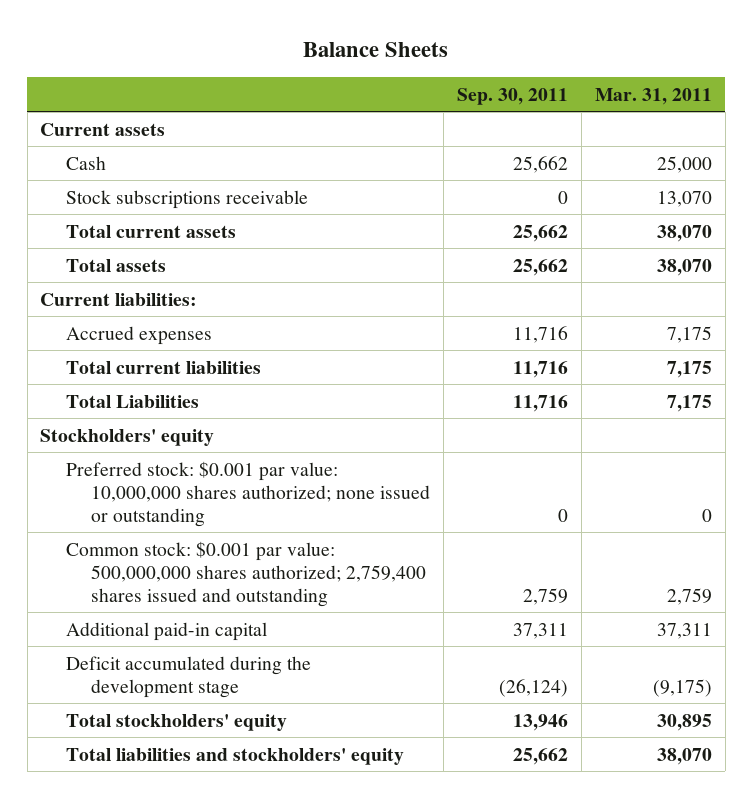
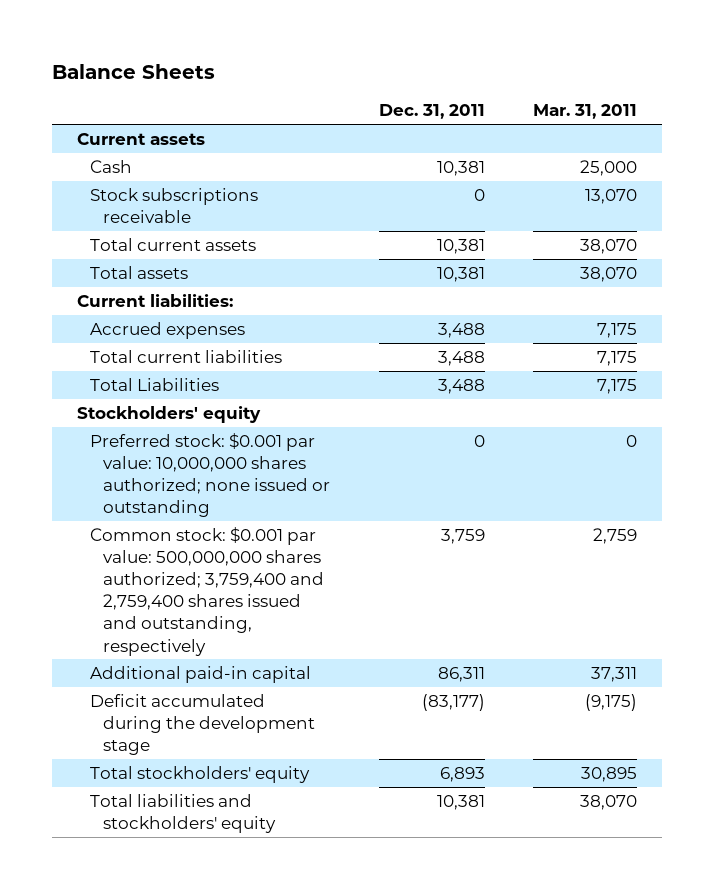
- | Sep. 30, 2011 | Mar. 31, 2011
+ | Dec. 31, 2011 | Mar. 31, 2011
- Common stock: $0.001 par value: 500,000,000 shares authorized; 2,759,400 shares issued and outstanding | 2,759 | 2,759
+ Common stock: $0.001 par value: 500,000,000 shares authorized; 3,759,400 and 2,759,400 shares issued and outstanding, respectively | 3,759 | 2,759

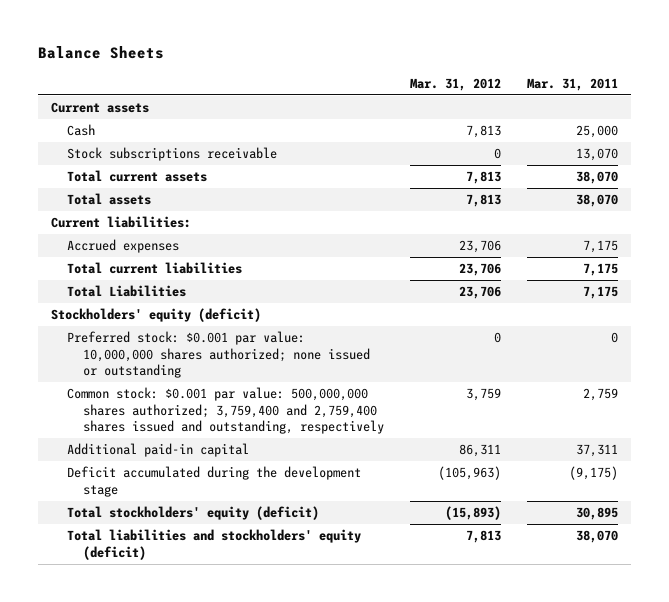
- | Dec. 31, 2011 | Mar. 31, 2011
+ | Mar. 31, 2012 | Mar. 31, 2011
- Stockholders' equity
+ Stockholders' equity (deficit)
- Total stockholders' equity | 6,893 | 30,895
- Total liabilities and stockholders' equity | 10,381 | 38,070
+ Total stockholders' equity (deficit) | (15,893) | 30,895
+ Total liabilities and stockholders' equity (deficit) | 7,813 | 38,070

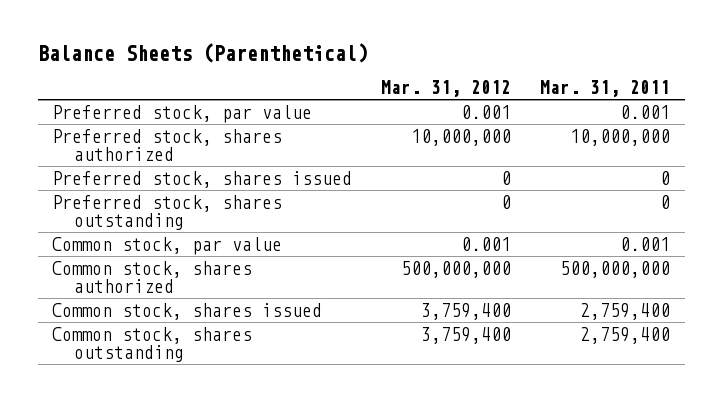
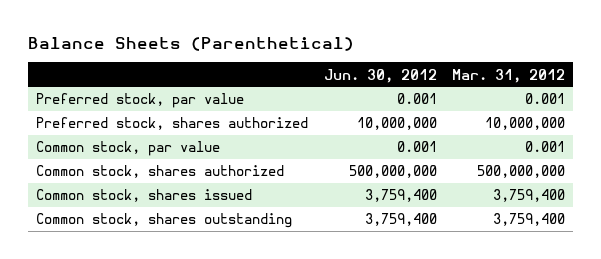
- | Mar. 31, 2012 | Mar. 31, 2011
+ | Jun. 30, 2012 | Mar. 31, 2012
- Preferred stock, shares issued | 0 | 0
- Preferred stock, shares outstanding | 0 | 0

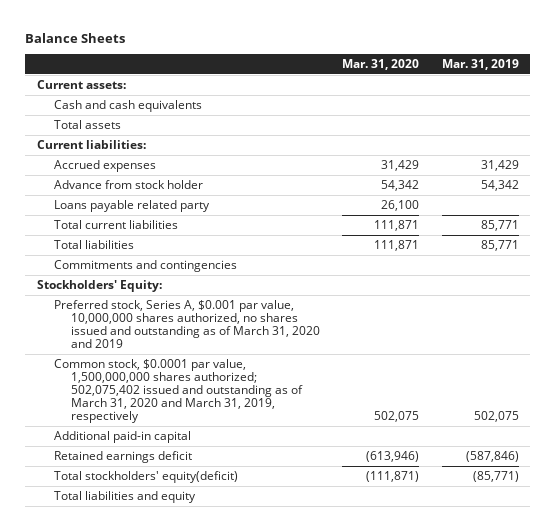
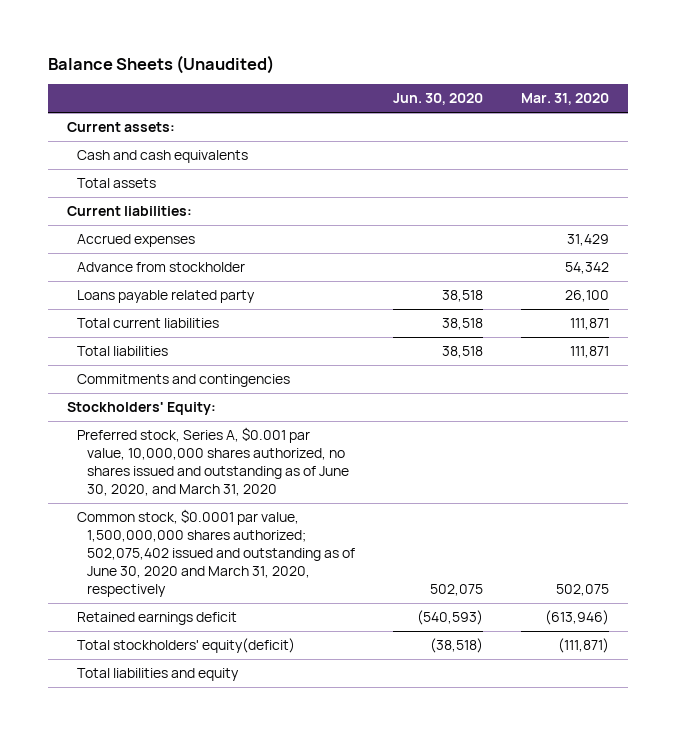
- Balance Sheets
+ Balance Sheets (Unaudited)
- | Mar. 31, 2020 | Mar. 31, 2019
+ | Jun. 30, 2020 | Mar. 31, 2020
- Advance from stock holder | 54,342 | 54,342
+ Advance from stockholder | | 54,342
- Preferred stock, Series A, $0.001 par value, 10,000,000 shares authorized, no shares issued and outstanding as of March 31, 2020 and 2019
- Common stock, $0.0001 par value, 1,500,000,000 shares authorized; 502,075,402 issued and outstanding as of March 31, 2020 and March 31, 2019, respectively | 502,075 | 502,075
- Additional paid-in capital
+ Preferred stock, Series A, $0.001 par value, 10,000,000 shares authorized, no shares issued and outstanding as of June 30, 2020, and March 31, 2020
+ Common stock, $0.0001 par value, 1,500,000,000 shares authorized; 502,075,402 issued and outstanding as of June 30, 2020 and March 31, 2020, respectively | 502,075 | 502,075

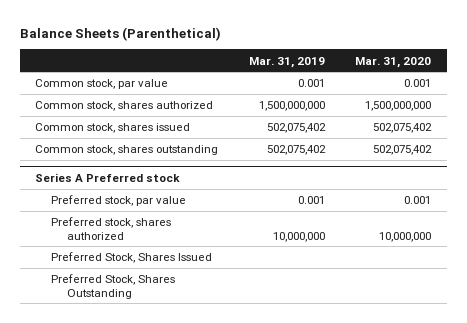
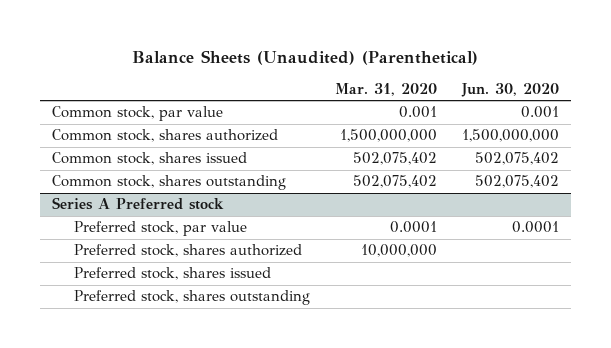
- Balance Sheets (Parenthetical)
+ Balance Sheets (Unaudited) (Parenthetical)
- | Mar. 31, 2019 | Mar. 31, 2020
+ | Mar. 31, 2020 | Jun. 30, 2020
@ Series A Preferred stock
- Preferred stock, par value | 0.001 | 0.001
+ Preferred stock, par value | 0.0001 | 0.0001
- Preferred Stock, Shares Issued
- Preferred Stock, Shares Outstanding
+ Preferred stock, shares issued
+ Preferred stock, shares outstanding

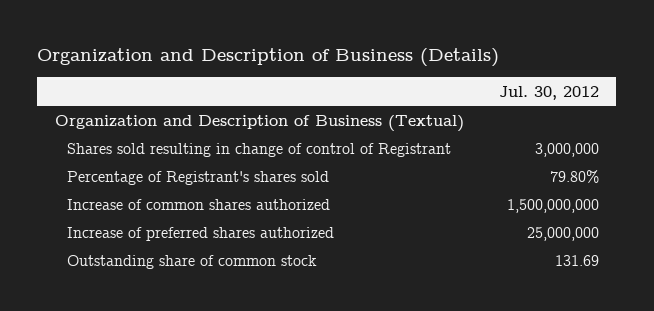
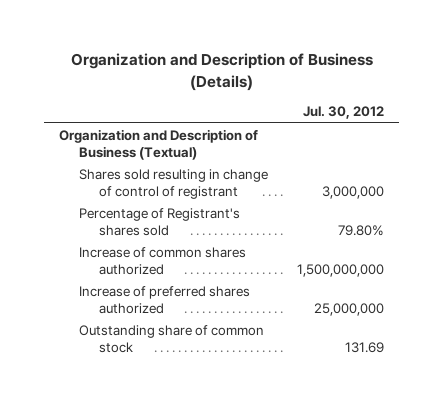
- Shares sold resulting in change of control of Registrant | 3,000,000
+ Shares sold resulting in change of control of registrant | 3,000,000

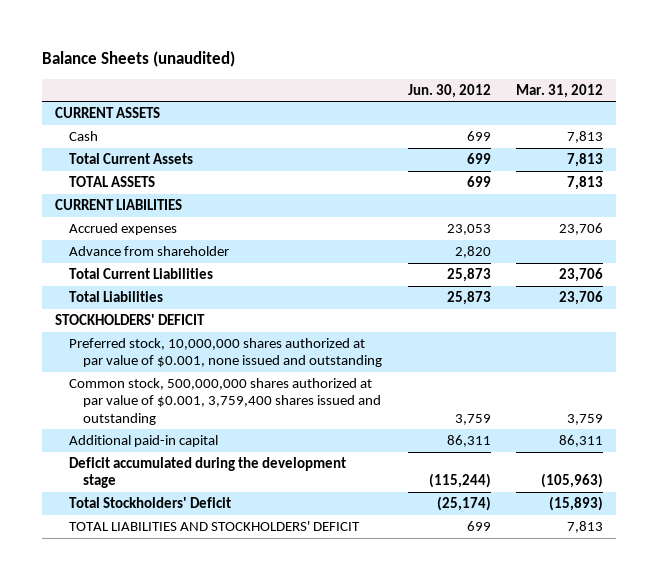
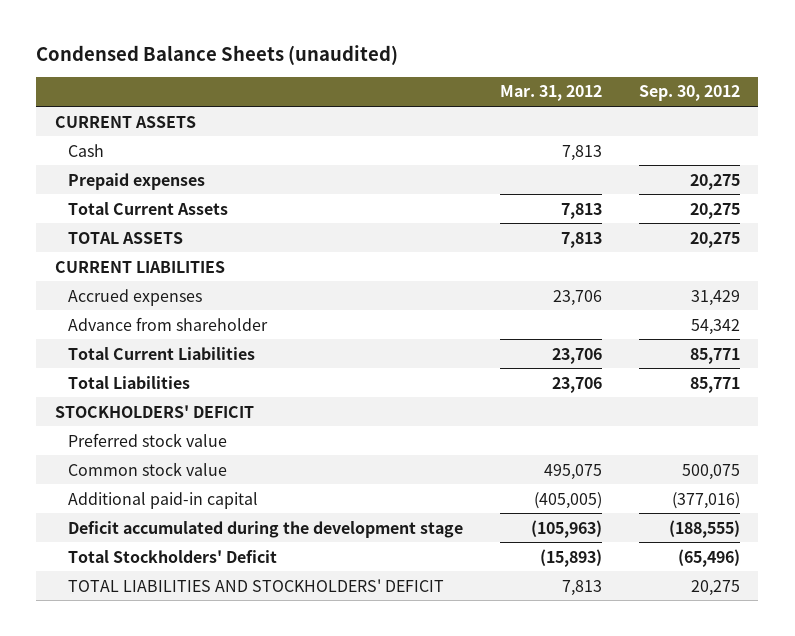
- Balance Sheets (unaudited)
+ Condensed Balance Sheets (unaudited)
- | Jun. 30, 2012 | Mar. 31, 2012
+ | Mar. 31, 2012 | Sep. 30, 2012
+ Prepaid expenses | | 20,275
- Preferred stock, 10,000,000 shares authorized at par value of $0.001, none issued and outstanding
- Common stock, 500,000,000 shares authorized at par value of $0.001, 3,759,400 shares issued and outstanding | 3,759 | 3,759
- Additional paid-in capital | 86,311 | 86,311
+ Preferred stock value
+ Common stock value | 495,075 | 500,075
+ Additional paid-in capital | (405,005) | (377,016)

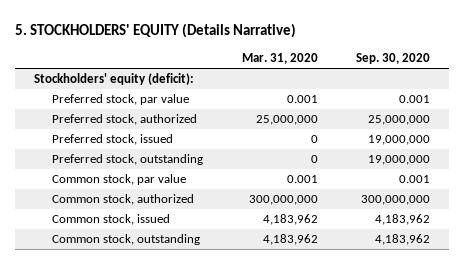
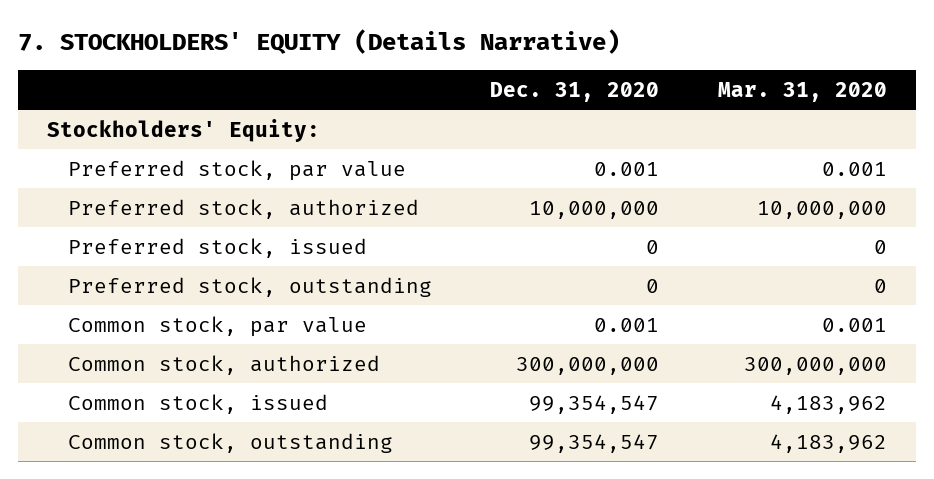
- 5. STOCKHOLDERS' EQUITY (Details Narrative)
+ 7. STOCKHOLDERS' EQUITY (Details Narrative)
- | Mar. 31, 2020 | Sep. 30, 2020
+ | Dec. 31, 2020 | Mar. 31, 2020
- Stockholders' equity (deficit):
+ Stockholders' Equity:
- Preferred stock, authorized | 25,000,000 | 25,000,000
+ Preferred stock, authorized | 10,000,000 | 10,000,000

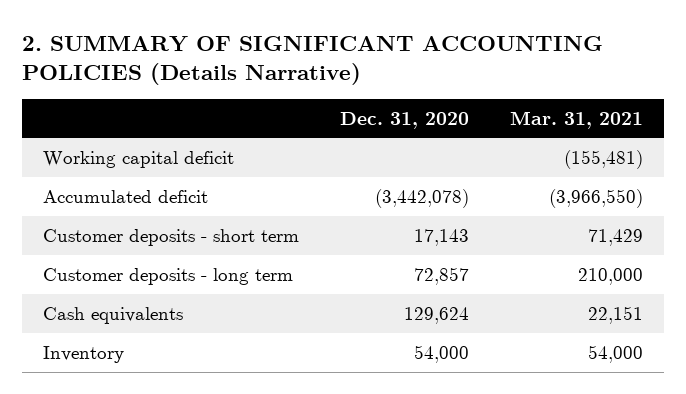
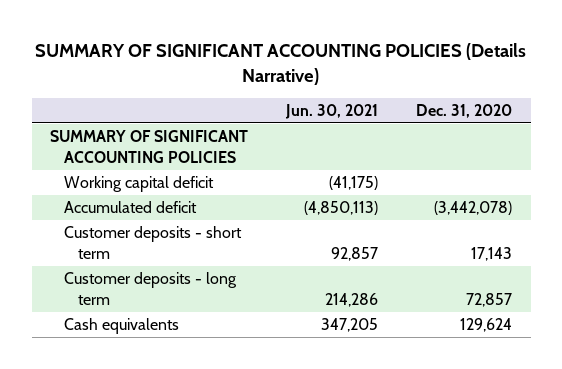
- 2. SUMMARY OF SIGNIFICANT ACCOUNTING POLICIES (Details Narrative)
+ SUMMARY OF SIGNIFICANT ACCOUNTING POLICIES (Details Narrative)
- | Dec. 31, 2020 | Mar. 31, 2021
+ | Jun. 30, 2021 | Dec. 31, 2020
+ SUMMARY OF SIGNIFICANT ACCOUNTING POLICIES
- Inventory | 54,000 | 54,000

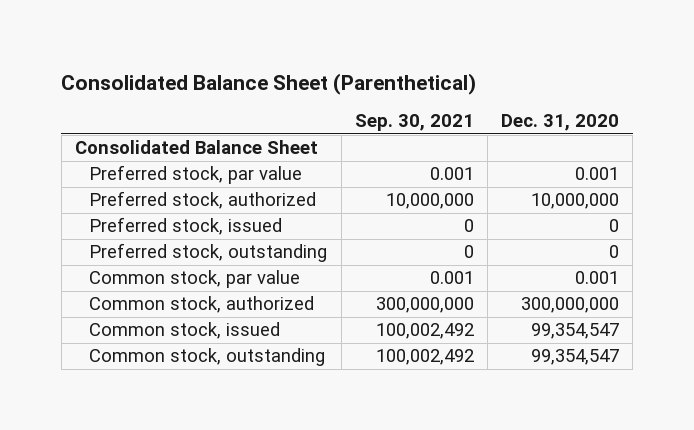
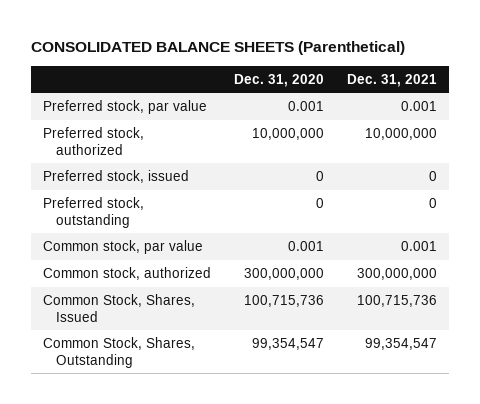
- Consolidated Balance Sheet (Parenthetical)
+ CONSOLIDATED BALANCE SHEETS (Parenthetical)
- | Sep. 30, 2021 | Dec. 31, 2020
+ | Dec. 31, 2020 | Dec. 31, 2021
- Consolidated Balance Sheet
- Common stock, issued | 100,002,492 | 99,354,547
- Common stock, outstanding | 100,002,492 | 99,354,547
+ Common Stock, Shares, Issued | 100,715,736 | 100,715,736
+ Common Stock, Shares, Outstanding | 99,354,547 | 99,354,547

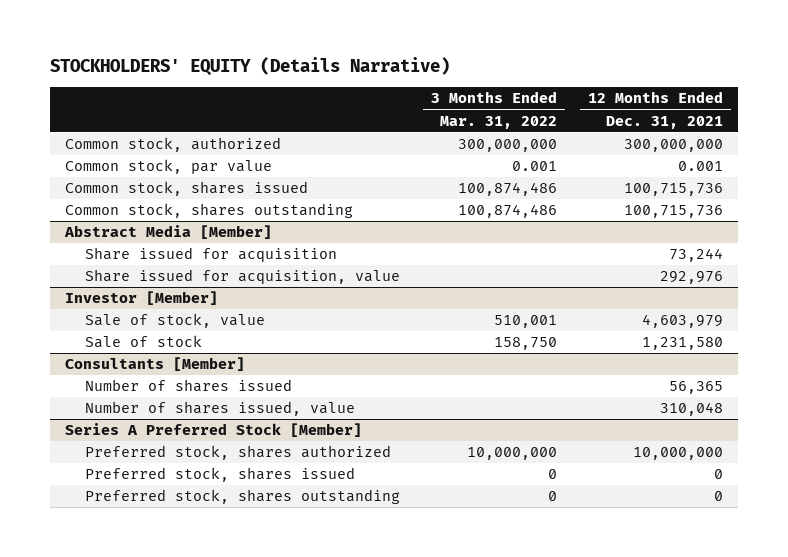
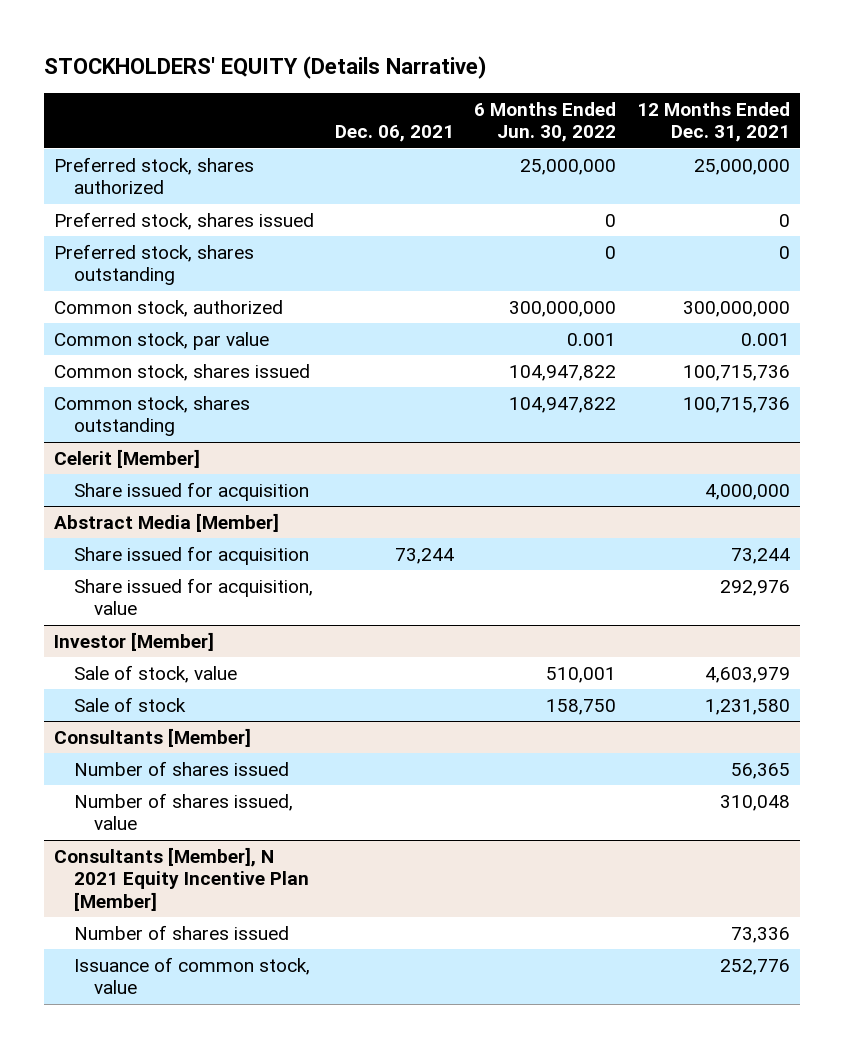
- | 3 Months Ended Mar. 31, 2022 | 12 Months Ended Dec. 31, 2021
+ | Dec. 06, 2021 | 6 Months Ended Jun. 30, 2022 | 12 Months Ended Dec. 31, 2021
+ Preferred stock, shares authorized | | 25,000,000 | 25,000,000
+ Preferred stock, shares issued | | 0 | 0
+ Preferred stock, shares outstanding | | 0 | 0
+ Celerit [Member]
+ Share issued for acquisition | | | 4,000,000
- Series A Preferred Stock [Member]
- Preferred stock, shares authorized | 10,000,000 | 10,000,000
- Preferred stock, shares issued | 0 | 0
- Preferred stock, shares outstanding | 0 | 0
+ Consultants [Member], N 2021 Equity Incentive Plan [Member]
+ Number of shares issued | | | 73,336
+ Issuance of common stock, value | | | 252,776

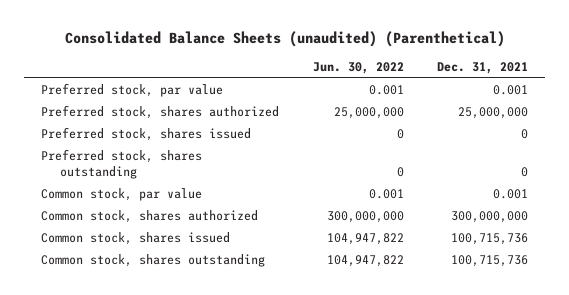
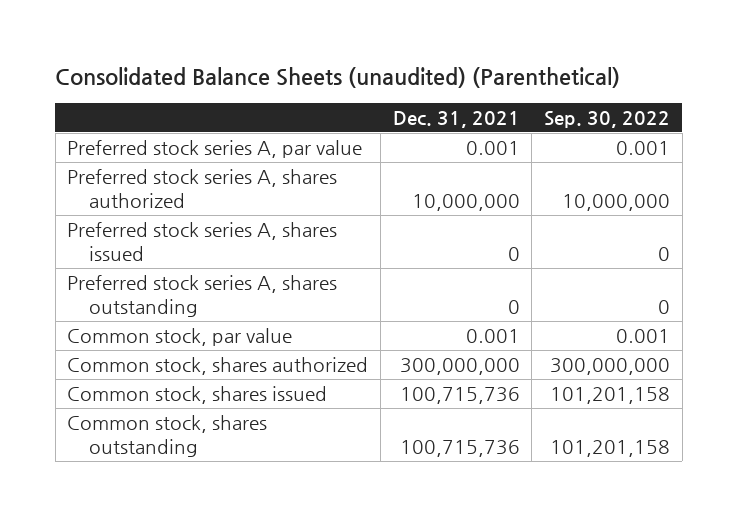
- | Jun. 30, 2022 | Dec. 31, 2021
+ | Dec. 31, 2021 | Sep. 30, 2022
- Preferred stock, par value | 0.001 | 0.001
- Preferred stock, shares authorized | 25,000,000 | 25,000,000
- Preferred stock, shares issued | 0 | 0
- Preferred stock, shares outstanding | 0 | 0
+ Preferred stock series A, par value | 0.001 | 0.001
+ Preferred stock series A, shares authorized | 10,000,000 | 10,000,000
+ Preferred stock series A, shares issued | 0 | 0
+ Preferred stock series A, shares outstanding | 0 | 0

